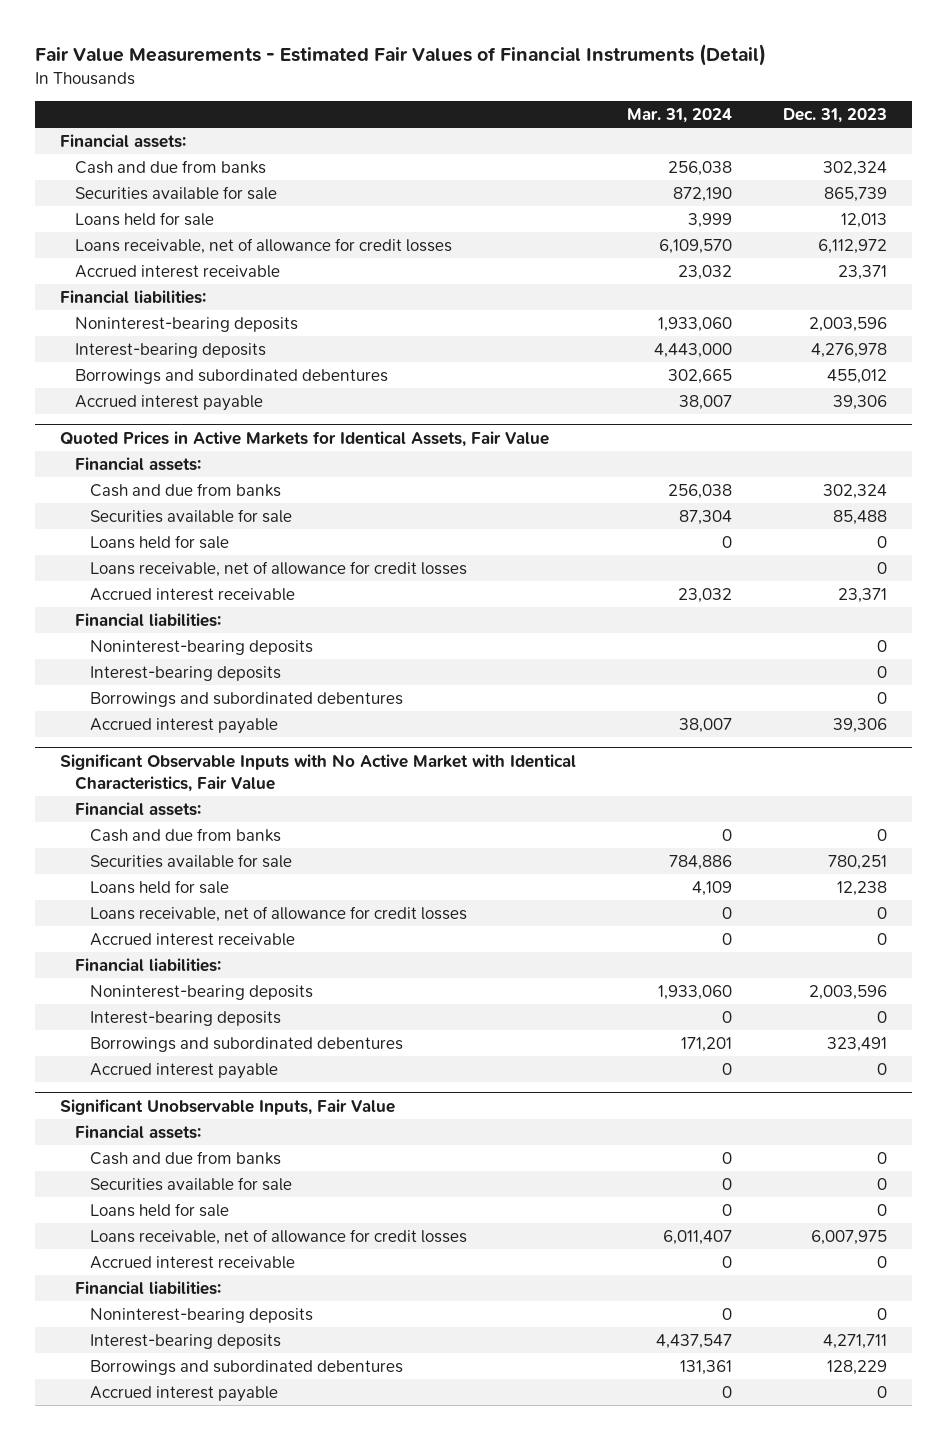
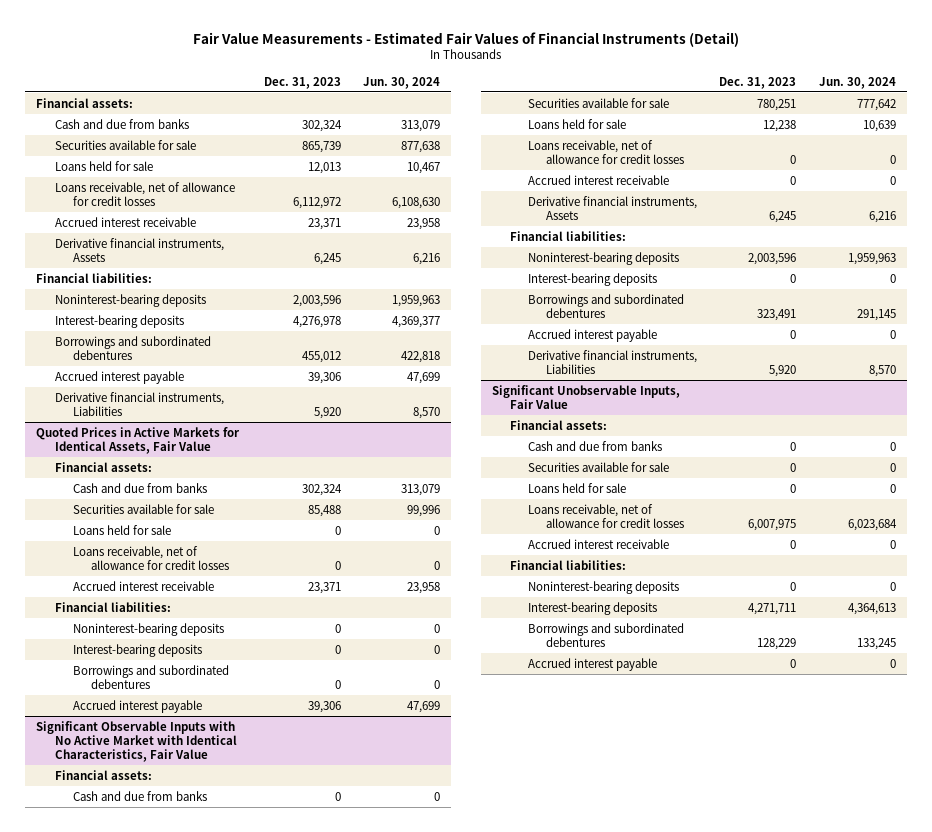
- | Mar. 31, 2024 | Dec. 31, 2023
+ | Dec. 31, 2023 | Jun. 30, 2024
+ Derivative financial instruments, Assets | 6,245 | 6,216
+ Derivative financial instruments, Liabilities | 5,920 | 8,570
@ Significant Observable Inputs with No Active Market with Identical Characteristics, Fair Value
+ Derivative financial instruments, Assets | 6,245 | 6,216
+ Derivative financial instruments, Liabilities | 5,920 | 8,570

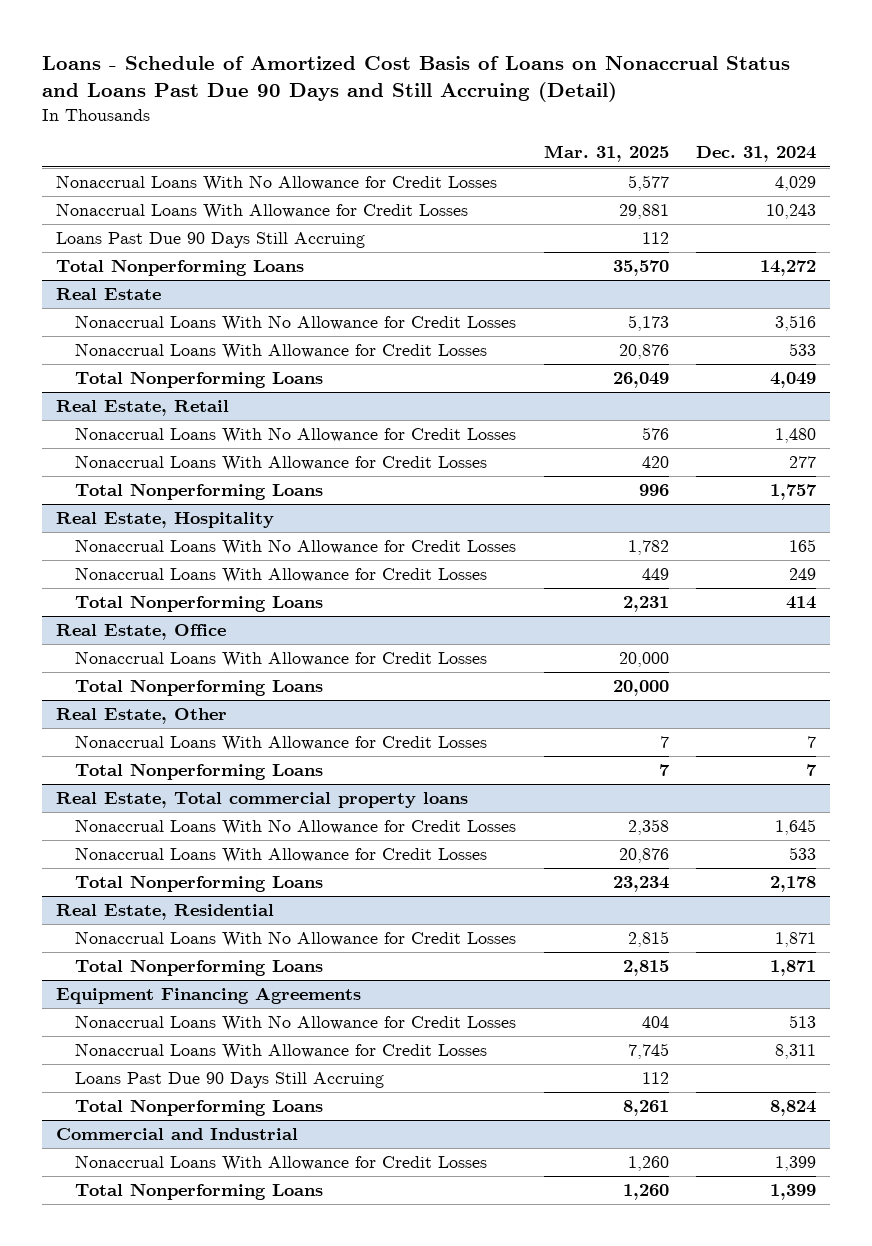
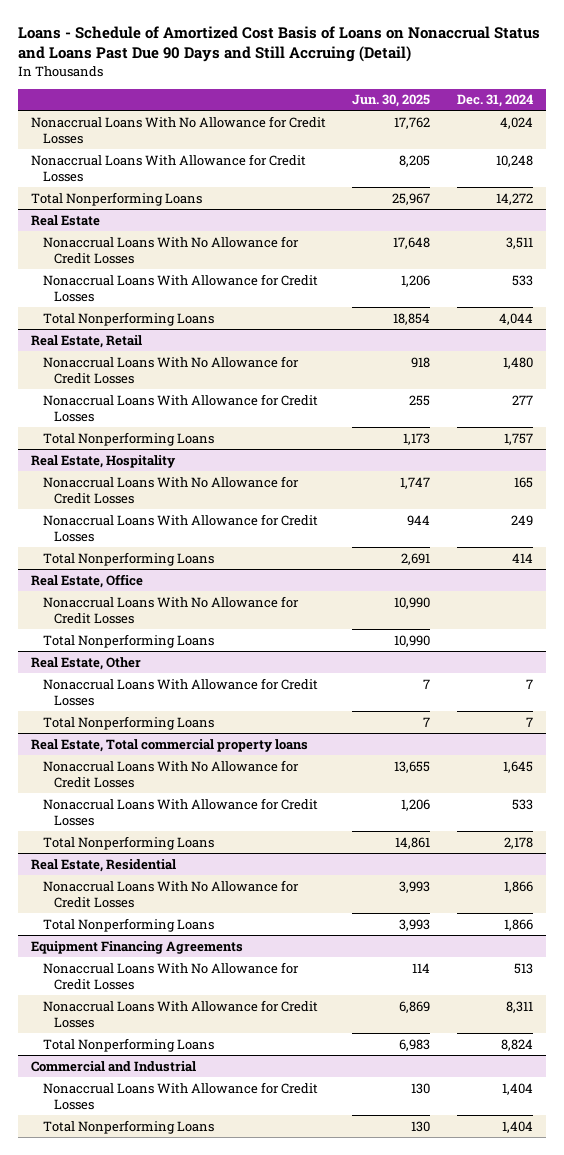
- | Mar. 31, 2025 | Dec. 31, 2024
+ | Jun. 30, 2025 | Dec. 31, 2024
- Nonaccrual Loans With No Allowance for Credit Losses | 5,577 | 4,029
- Nonaccrual Loans With Allowance for Credit Losses | 29,881 | 10,243
- Loans Past Due 90 Days Still Accruing | 112 |
+ Nonaccrual Loans With No Allowance for Credit Losses | 17,762 | 4,024
+ Nonaccrual Loans With Allowance for Credit Losses | 8,205 | 10,248
@ Real Estate
- Nonaccrual Loans With No Allowance for Credit Losses | 5,173 | 3,516
+ Nonaccrual Loans With No Allowance for Credit Losses | 17,648 | 3,511
- Total Nonperforming Loans | 26,049 | 4,049
+ Total Nonperforming Loans | 18,854 | 4,044
@ Real Estate, Office
- Nonaccrual Loans With Allowance for Credit Losses | 20,000 |
+ Nonaccrual Loans With No Allowance for Credit Losses | 10,990 |
@ Real Estate, Residential
- Nonaccrual Loans With No Allowance for Credit Losses | 2,815 | 1,871
- Total Nonperforming Loans | 2,815 | 1,871
+ Nonaccrual Loans With No Allowance for Credit Losses | 3,993 | 1,866
+ Total Nonperforming Loans | 3,993 | 1,866
@ Equipment Financing Agreements
- Loans Past Due 90 Days Still Accruing | 112 |
@ Commercial and Industrial
- Nonaccrual Loans With Allowance for Credit Losses | 1,260 | 1,399
- Total Nonperforming Loans | 1,260 | 1,399
+ Nonaccrual Loans With Allowance for Credit Losses | 130 | 1,404
+ Total Nonperforming Loans | 130 | 1,404

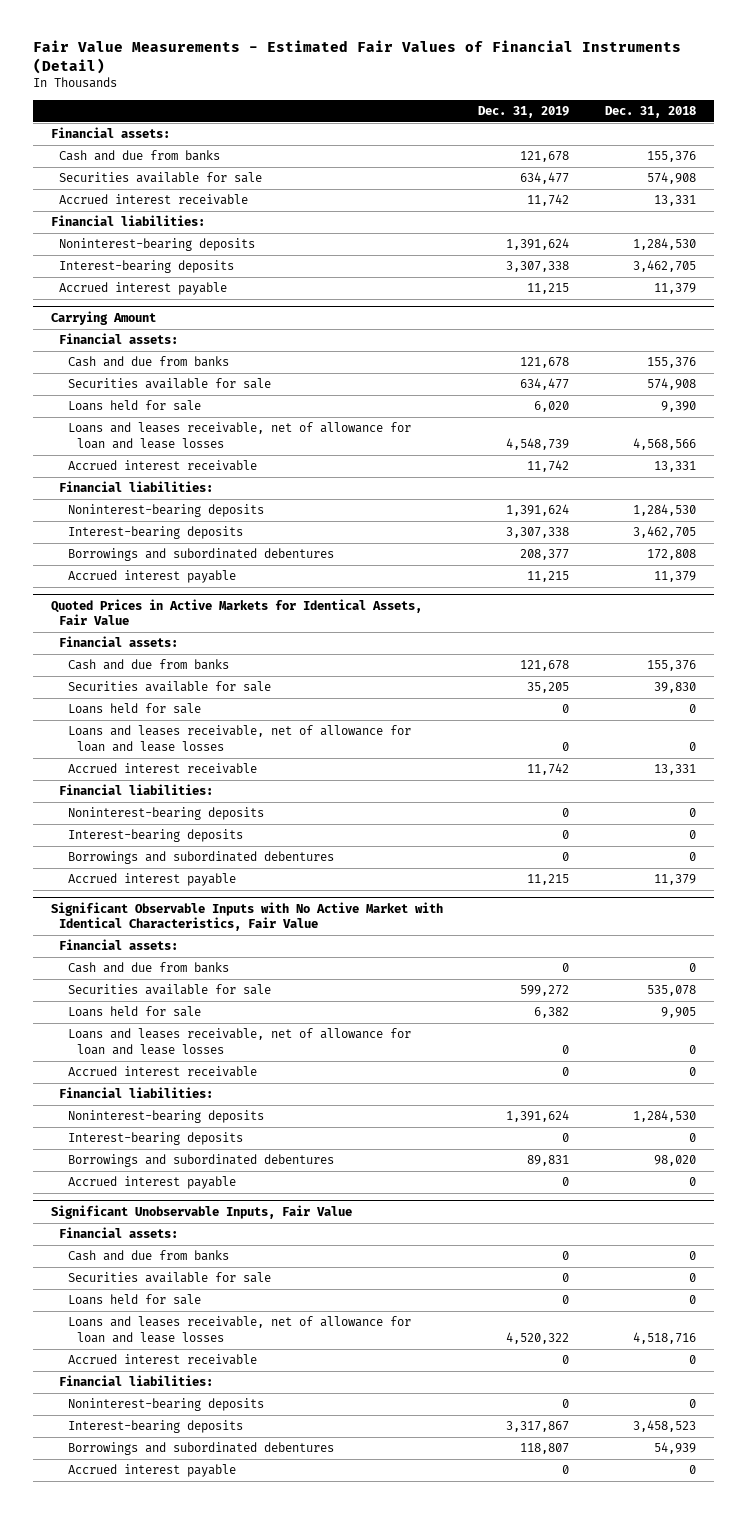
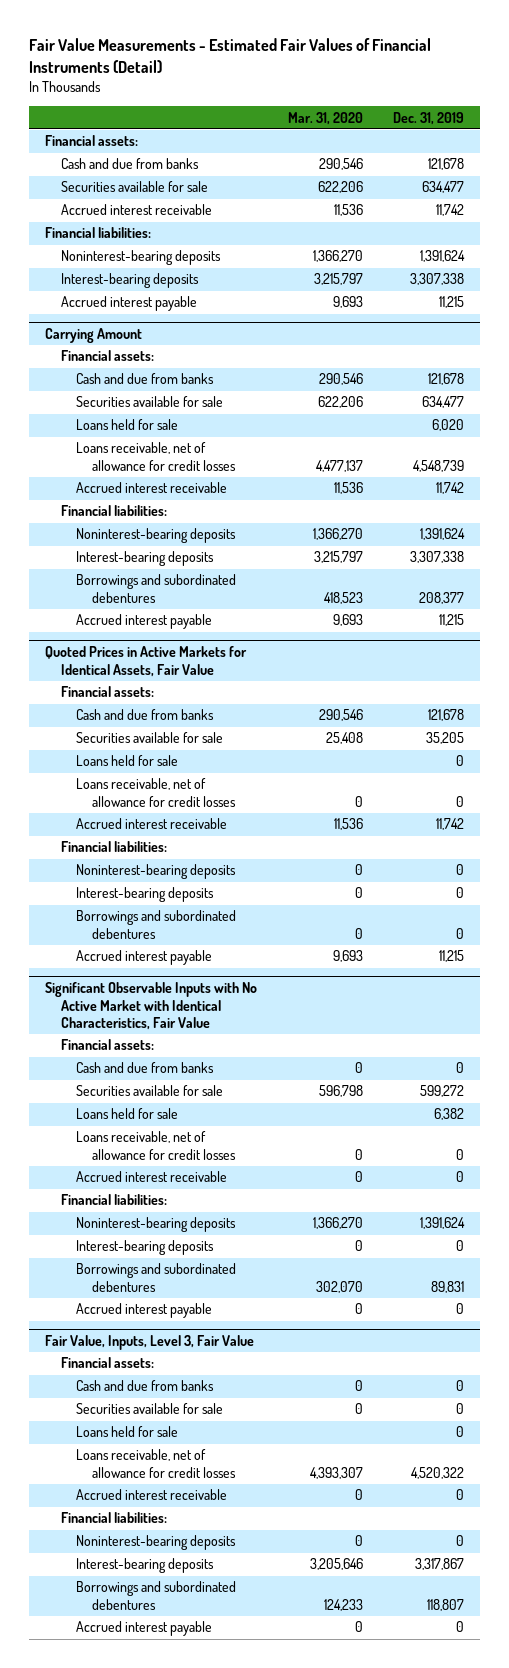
- | Dec. 31, 2019 | Dec. 31, 2018
+ | Mar. 31, 2020 | Dec. 31, 2019
@ Carrying Amount
- Loans and leases receivable, net of allowance for loan and lease losses | 4,548,739 | 4,568,566
+ Loans receivable, net of allowance for credit losses | 4,477,137 | 4,548,739
@ Quoted Prices in Active Markets for Identical Assets, Fair Value
- Loans and leases receivable, net of allowance for loan and lease losses | 0 | 0
+ Loans receivable, net of allowance for credit losses | 0 | 0
@ Significant Observable Inputs with No Active Market with Identical Characteristics, Fair Value
- Loans and leases receivable, net of allowance for loan and lease losses | 0 | 0
+ Loans receivable, net of allowance for credit losses | 0 | 0
- Significant Unobservable Inputs, Fair Value
+ Fair Value, Inputs, Level 3, Fair Value
- Loans and leases receivable, net of allowance for loan and lease losses | 4,520,322 | 4,518,716
+ Loans receivable, net of allowance for credit losses | 4,393,307 | 4,520,322

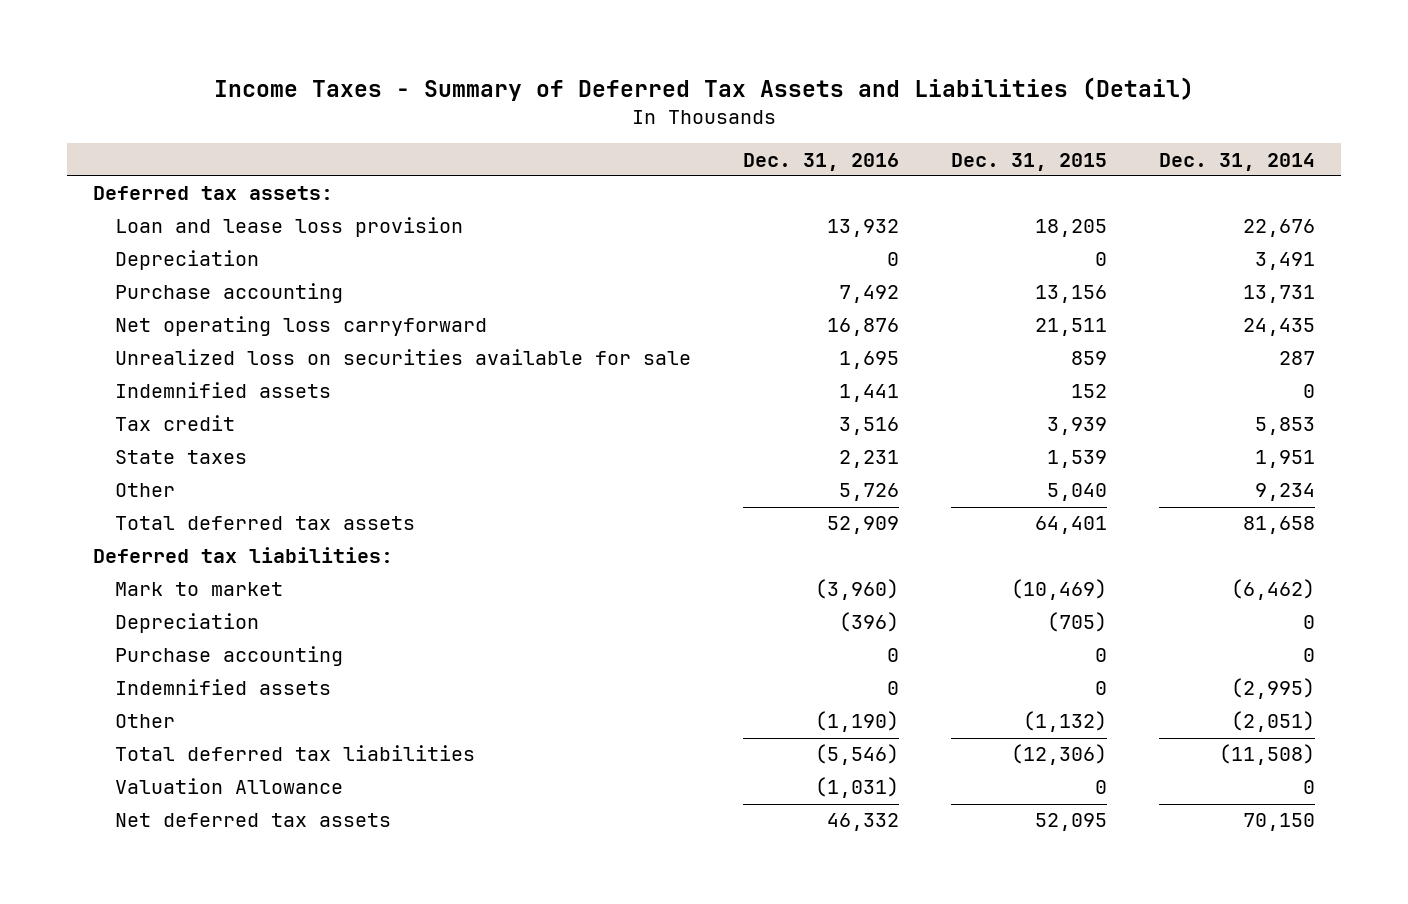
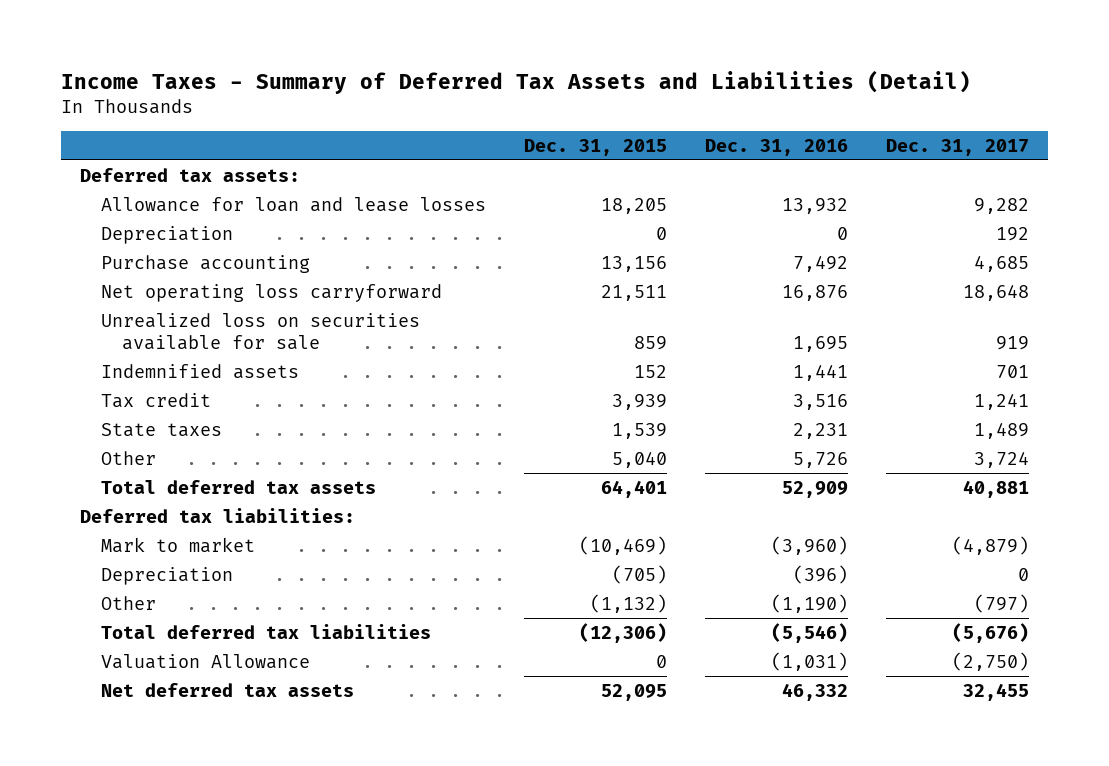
- | Dec. 31, 2016 | Dec. 31, 2015 | Dec. 31, 2014
+ | Dec. 31, 2015 | Dec. 31, 2016 | Dec. 31, 2017
- Loan and lease loss provision | 13,932 | 18,205 | 22,676
+ Allowance for loan and lease losses | 18,205 | 13,932 | 9,282
- Purchase accounting | 0 | 0 | 0
- Indemnified assets | 0 | 0 | (2,995)

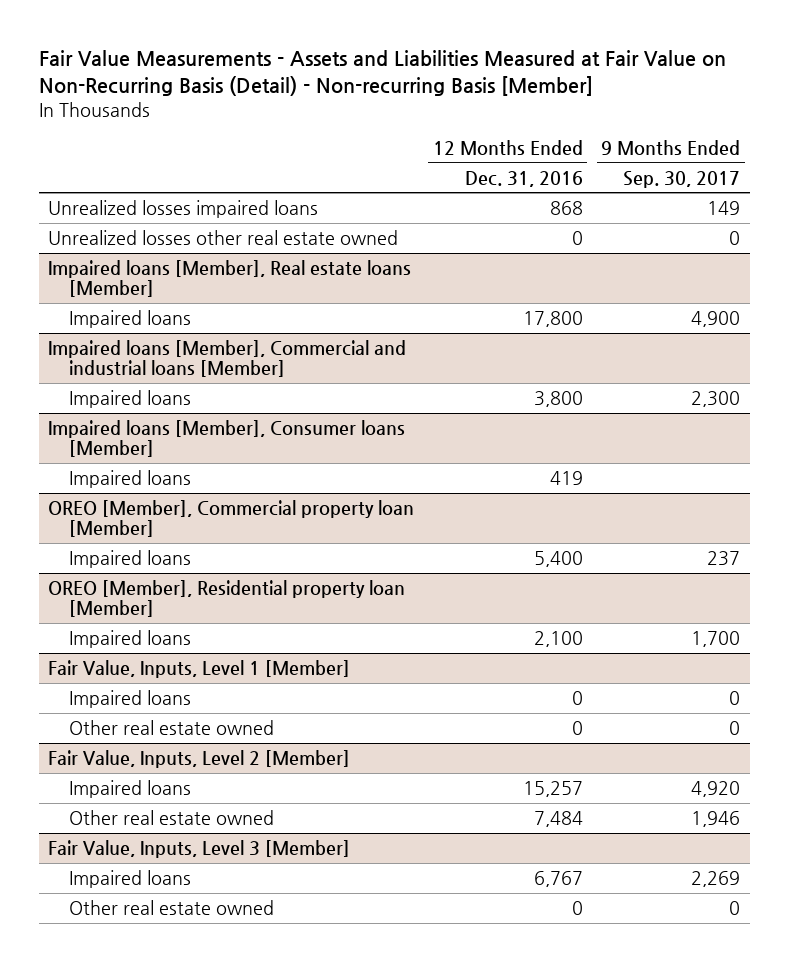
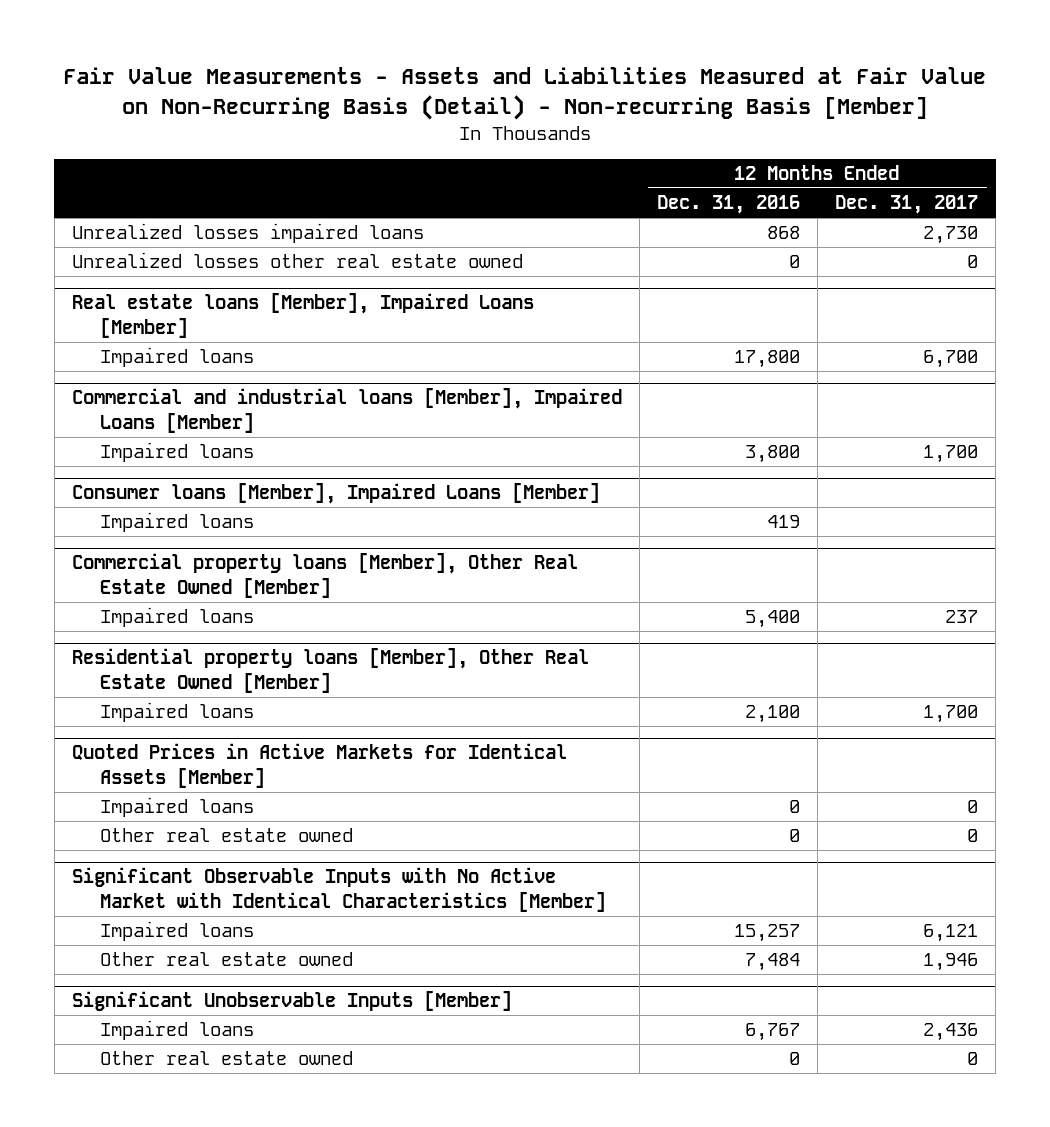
- | 12 Months Ended Dec. 31, 2016 | 9 Months Ended Sep. 30, 2017
+ | 12 Months Ended Dec. 31, 2016 | 12 Months Ended Dec. 31, 2017
- Impaired loans [Member], Real estate loans [Member]
+ Real estate loans [Member], Impaired Loans [Member]
- Impaired loans [Member], Commercial and industrial loans [Member]
+ Commercial and industrial loans [Member], Impaired Loans [Member]
- Impaired loans [Member], Consumer loans [Member]
+ Consumer loans [Member], Impaired Loans [Member]
- OREO [Member], Commercial property loan [Member]
+ Commercial property loans [Member], Other Real Estate Owned [Member]
- OREO [Member], Residential property loan [Member]
+ Residential property loans [Member], Other Real Estate Owned [Member]
- Fair Value, Inputs, Level 1 [Member]
+ Quoted Prices in Active Markets for Identical Assets [Member]
- Fair Value, Inputs, Level 2 [Member]
+ Significant Observable Inputs with No Active Market with Identical Characteristics [Member]
- Fair Value, Inputs, Level 3 [Member]
+ Significant Unobservable Inputs [Member]

